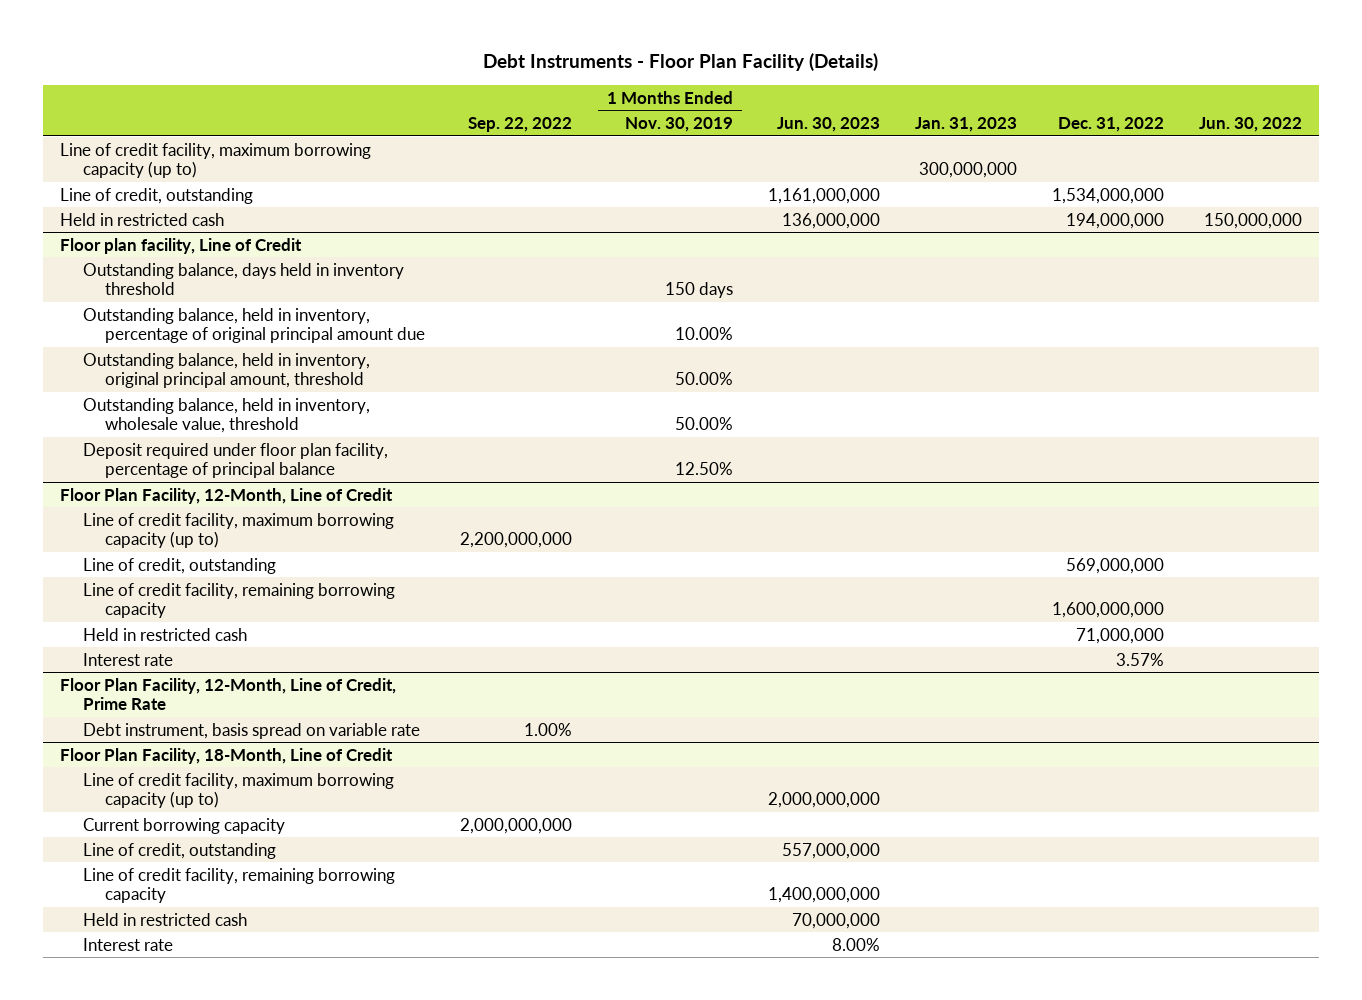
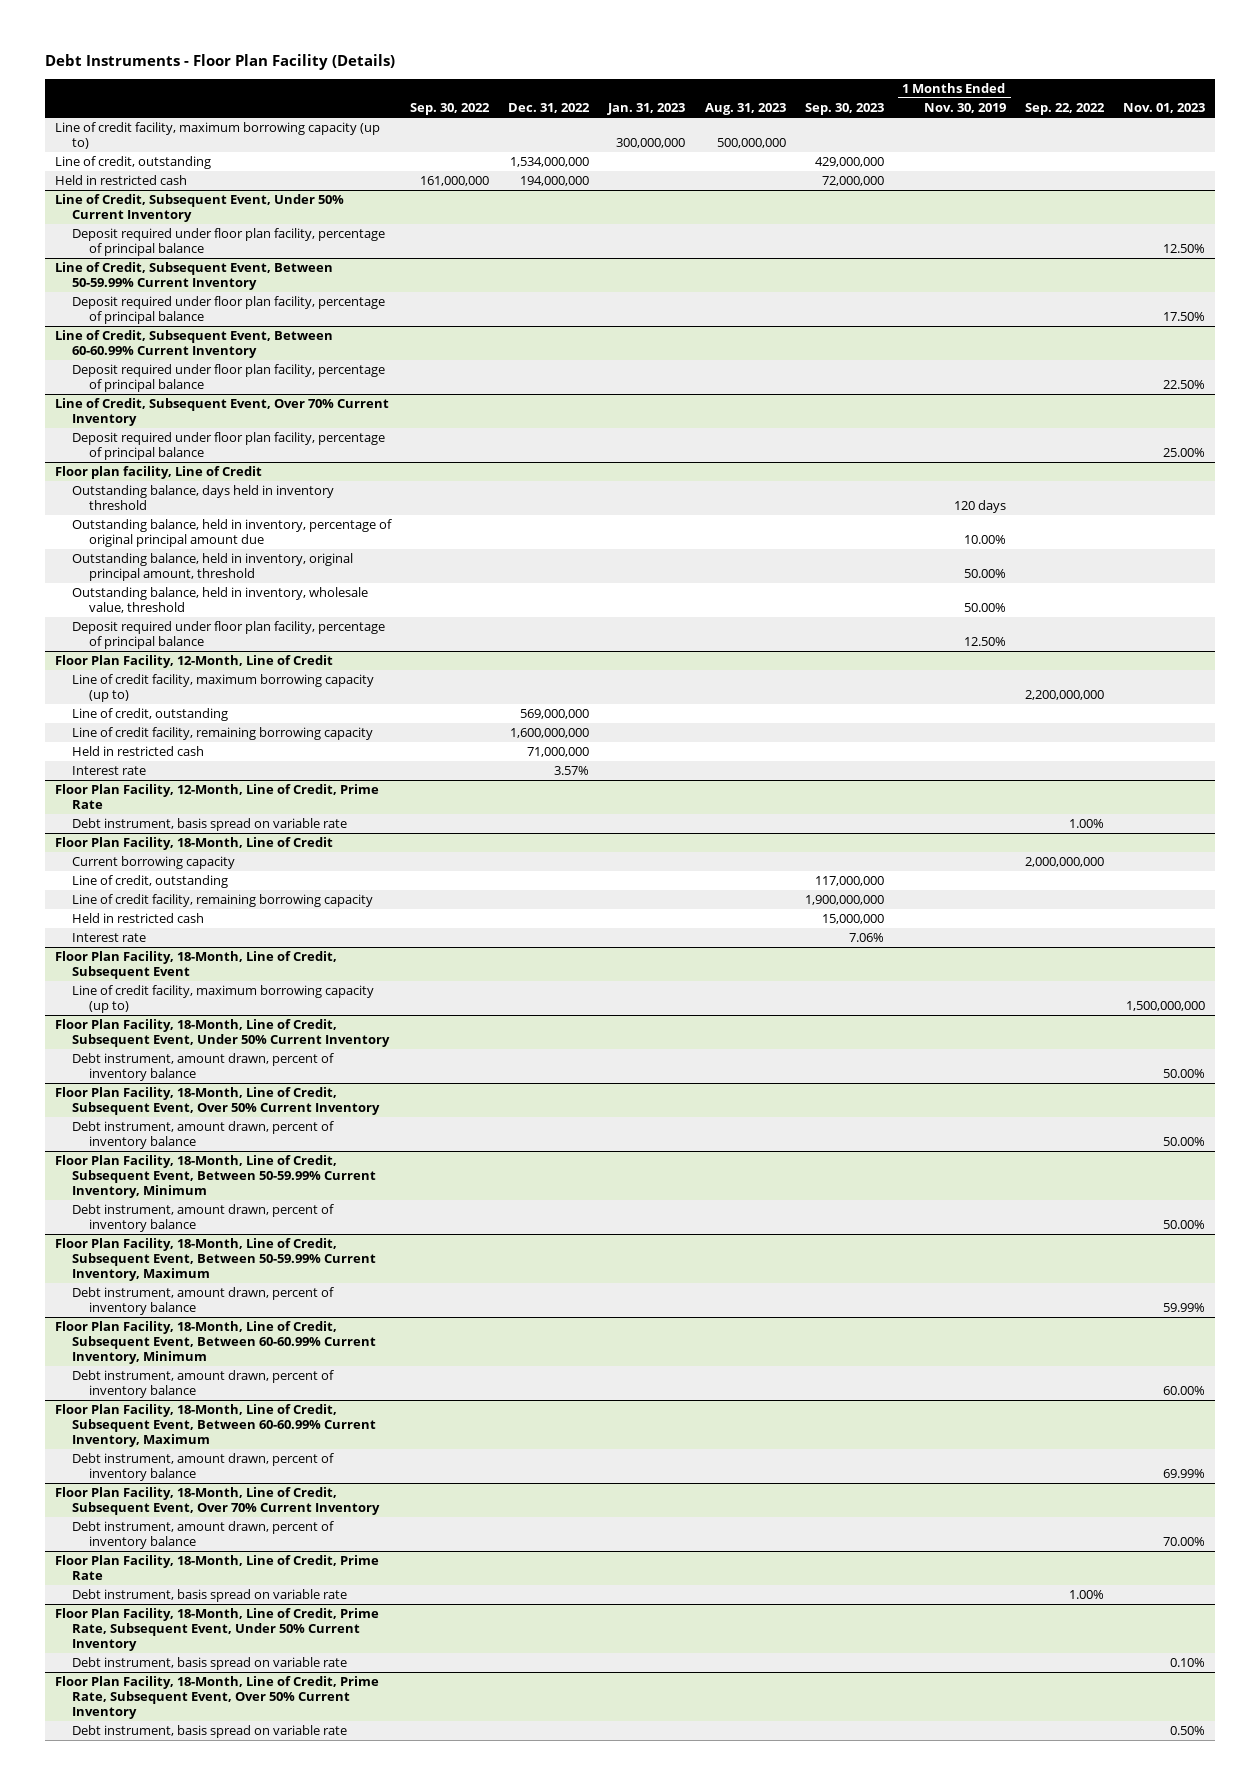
- | Sep. 22, 2022 | 1 Months Ended Nov. 30, 2019 | Jun. 30, 2023 | Jan. 31, 2023 | Dec. 31, 2022 | Jun. 30, 2022
+ | Sep. 30, 2022 | Dec. 31, 2022 | Jan. 31, 2023 | Aug. 31, 2023 | Sep. 30, 2023 | 1 Months Ended Nov. 30, 2019 | Sep. 22, 2022 | Nov. 01, 2023
+ Line of Credit, Subsequent Event, Under 50% Current Inventory
+ Deposit required under floor plan facility, percentage of principal balance | | | | | | | | 12.50%
+ Line of Credit, Subsequent Event, Between 50-59.99% Current Inventory
+ Deposit required under floor plan facility, percentage of principal balance | | | | | | | | 17.50%
+ Line of Credit, Subsequent Event, Between 60-60.99% Current Inventory
+ Deposit required under floor plan facility, percentage of principal balance | | | | | | | | 22.50%
+ Line of Credit, Subsequent Event, Over 70% Current Inventory
+ Deposit required under floor plan facility, percentage of principal balance | | | | | | | | 25.00%
@ Floor plan facility, Line of Credit
- Outstanding balance, days held in inventory threshold | | 150 days | | | |
+ Outstanding balance, days held in inventory threshold | | | | | | 120 days | |
@ Floor Plan Facility, 18-Month, Line of Credit
- Line of credit facility, maximum borrowing capacity (up to) | | | 2,000,000,000 | | |
+ Floor Plan Facility, 18-Month, Line of Credit, Subsequent Event
+ Line of credit facility, maximum borrowing capacity (up to) | | | | | | | | 1,500,000,000
+ Floor Plan Facility, 18-Month, Line of Credit, Subsequent Event, Under 50% Current Inventory
+ Debt instrument, amount drawn, percent of inventory balance | | | | | | | | 50.00%
+ Floor Plan Facility, 18-Month, Line of Credit, Subsequent Event, Over 50% Current Inventory
+ Debt instrument, amount drawn, percent of inventory balance | | | | | | | | 50.00%
+ Floor Plan Facility, 18-Month, Line of Credit, Subsequent Event, Between 50-59.99% Current Inventory, Minimum
+ Debt instrument, amount drawn, percent of inventory balance | | | | | | | | 50.00%
+ Floor Plan Facility, 18-Month, Line of Credit, Subsequent Event, Between 50-59.99% Current Inventory, Maximum
+ Debt instrument, amount drawn, percent of inventory balance | | | | | | | | 59.99%
+ Floor Plan Facility, 18-Month, Line of Credit, Subsequent Event, Between 60-60.99% Current Inventory, Minimum
+ Debt instrument, amount drawn, percent of inventory balance | | | | | | | | 60.00%
+ Floor Plan Facility, 18-Month, Line of Credit, Subsequent Event, Between 60-60.99% Current Inventory, Maximum
+ Debt instrument, amount drawn, percent of inventory balance | | | | | | | | 69.99%
+ Floor Plan Facility, 18-Month, Line of Credit, Subsequent Event, Over 70% Current Inventory
+ Debt instrument, amount drawn, percent of inventory balance | | | | | | | | 70.00%
+ Floor Plan Facility, 18-Month, Line of Credit, Prime Rate
+ Debt instrument, basis spread on variable rate | | | | | | | 1.00% |
+ Floor Plan Facility, 18-Month, Line of Credit, Prime Rate, Subsequent Event, Under 50% Current Inventory
+ Debt instrument, basis spread on variable rate | | | | | | | | 0.10%
+ Floor Plan Facility, 18-Month, Line of Credit, Prime Rate, Subsequent Event, Over 50% Current Inventory
+ Debt instrument, basis spread on variable rate | | | | | | | | 0.50%

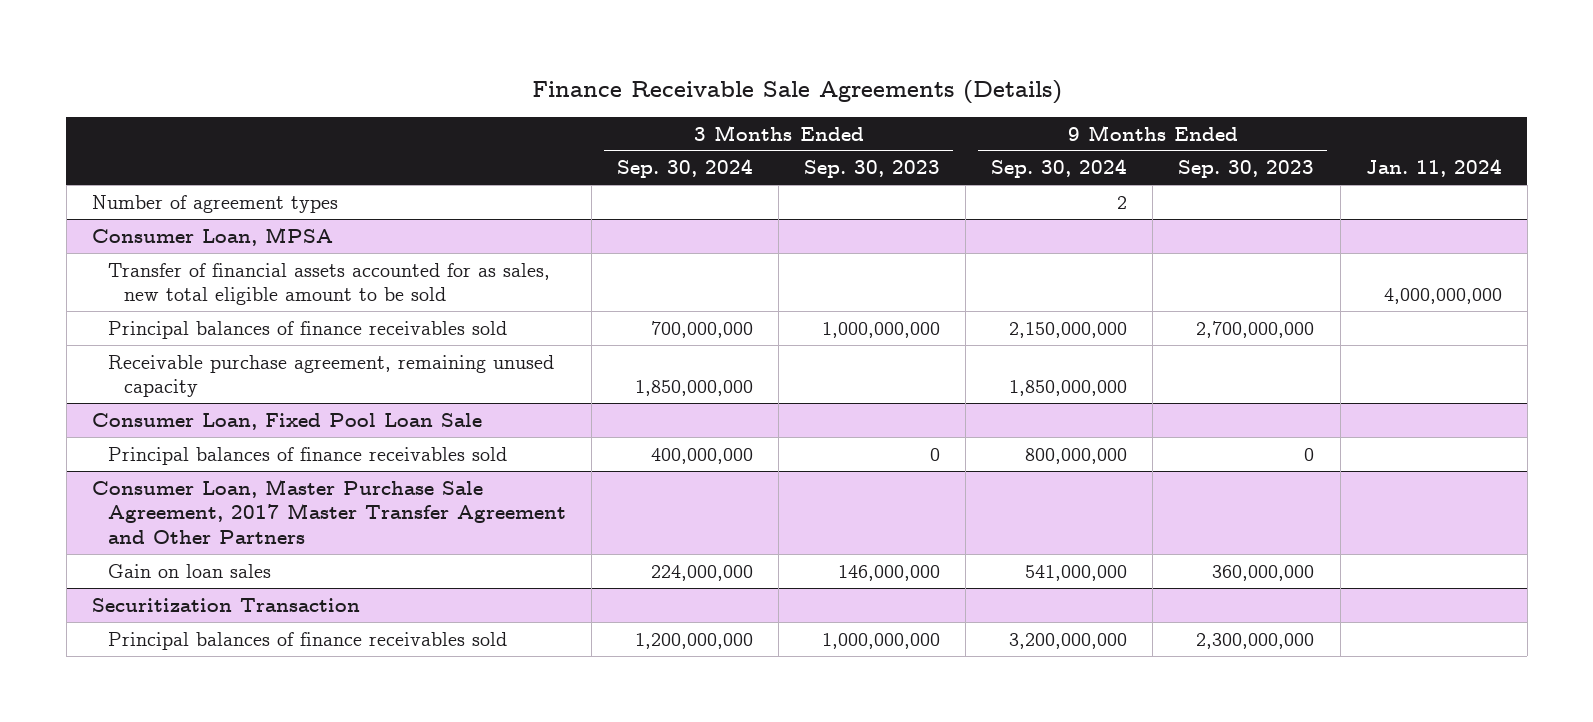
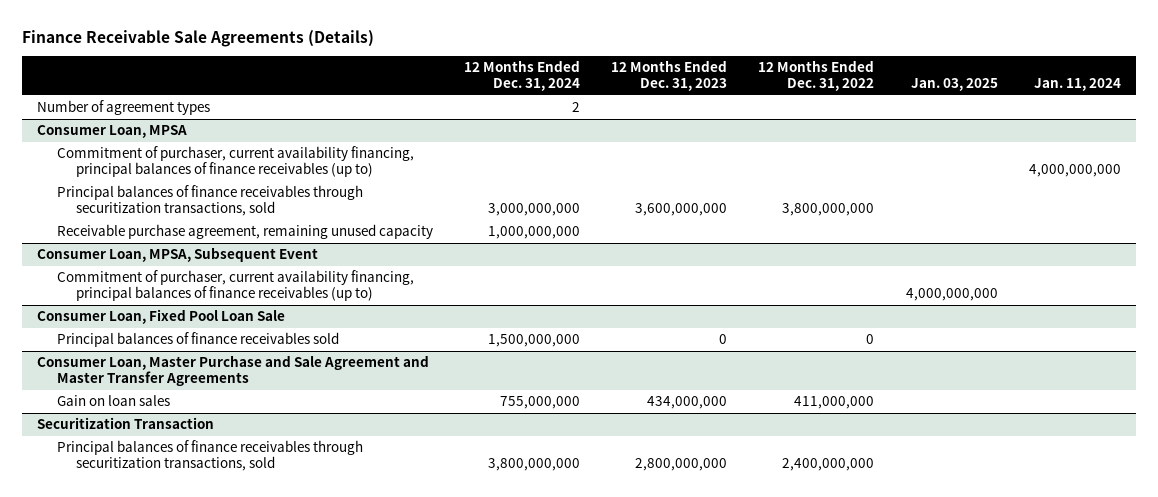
- | 3 Months Ended Sep. 30, 2024 | 3 Months Ended Sep. 30, 2023 | 9 Months Ended Sep. 30, 2024 | 9 Months Ended Sep. 30, 2023 | Jan. 11, 2024
+ | 12 Months Ended Dec. 31, 2024 | 12 Months Ended Dec. 31, 2023 | 12 Months Ended Dec. 31, 2022 | Jan. 03, 2025 | Jan. 11, 2024
@ Consumer Loan, MPSA
- Transfer of financial assets accounted for as sales, new total eligible amount to be sold | | | | | 4,000,000,000
- Principal balances of finance receivables sold | 700,000,000 | 1,000,000,000 | 2,150,000,000 | 2,700,000,000 |
+ Commitment of purchaser, current availability financing, principal balances of finance receivables (up to) | | | | | 4,000,000,000
+ Principal balances of finance receivables through securitization transactions, sold | 3,000,000,000 | 3,600,000,000 | 3,800,000,000 | |
+ Consumer Loan, MPSA, Subsequent Event
+ Commitment of purchaser, current availability financing, principal balances of finance receivables (up to) | | | | 4,000,000,000 |
- Consumer Loan, Master Purchase Sale Agreement, 2017 Master Transfer Agreement and Other Partners
+ Consumer Loan, Master Purchase and Sale Agreement and Master Transfer Agreements
@ Securitization Transaction
- Principal balances of finance receivables sold | 1,200,000,000 | 1,000,000,000 | 3,200,000,000 | 2,300,000,000 |
+ Principal balances of finance receivables through securitization transactions, sold | 3,800,000,000 | 2,800,000,000 | 2,400,000,000 | |

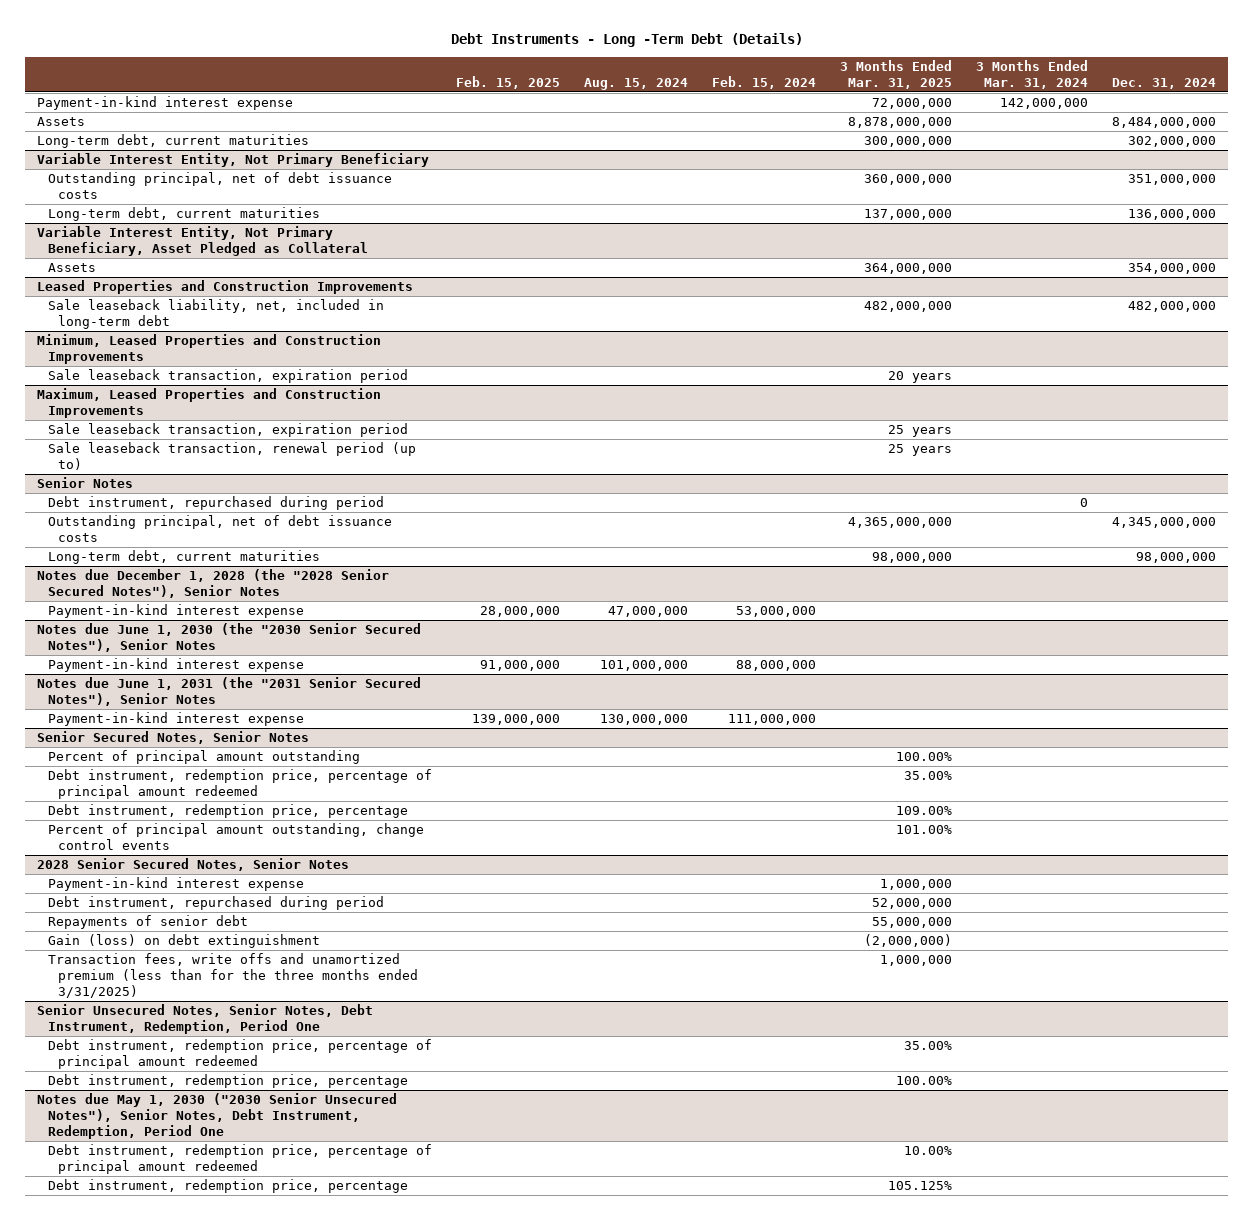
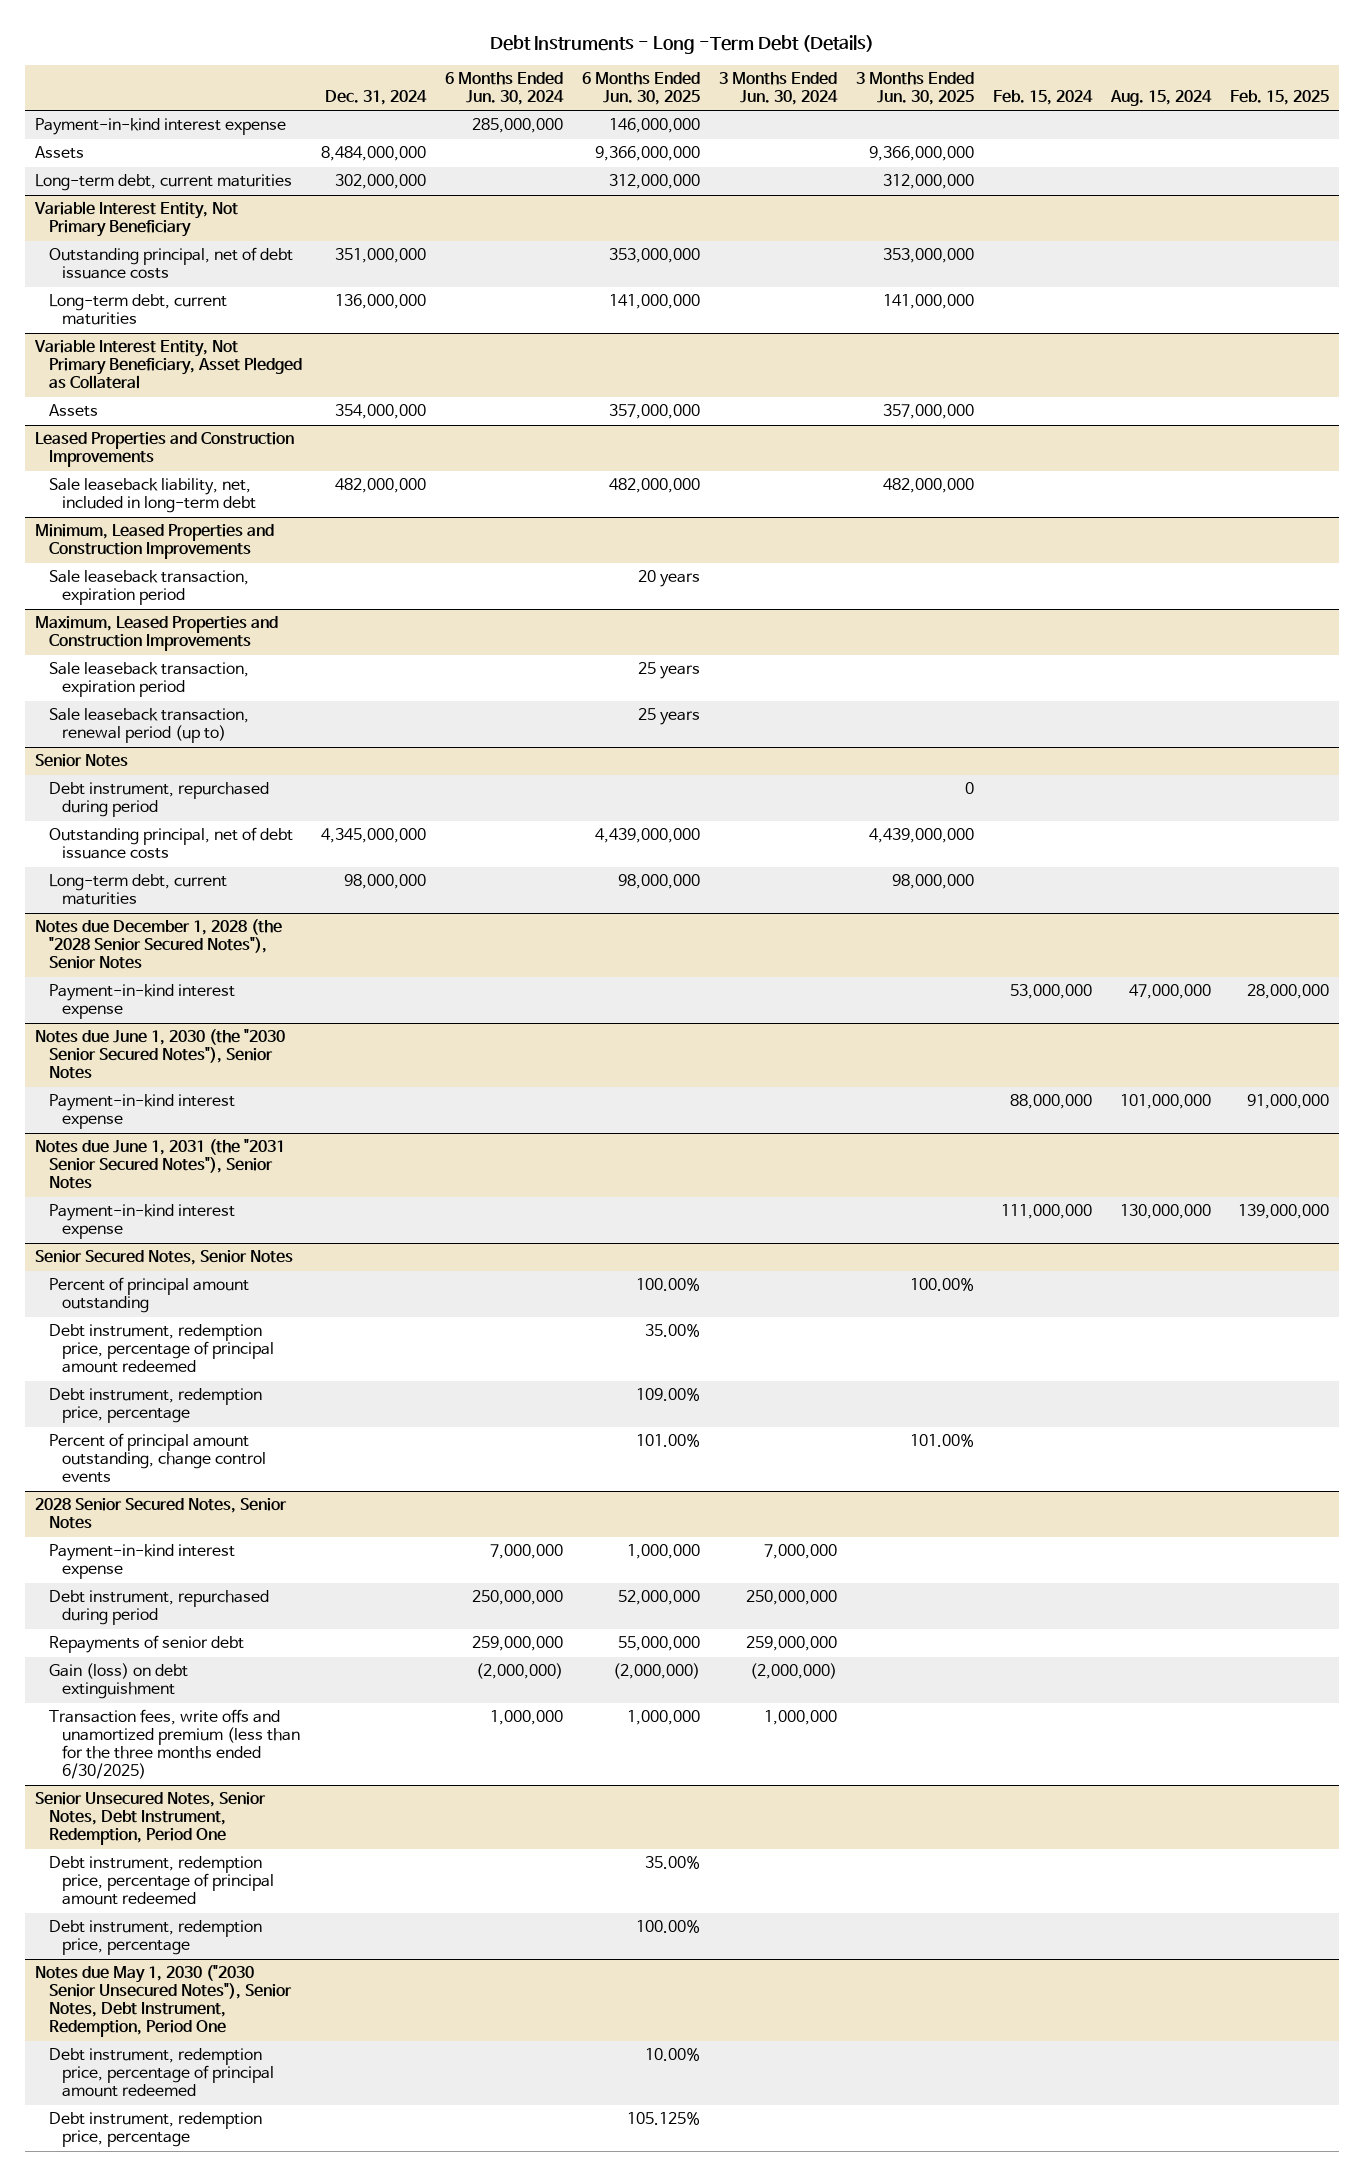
- | Feb. 15, 2025 | Aug. 15, 2024 | Feb. 15, 2024 | 3 Months Ended Mar. 31, 2025 | 3 Months Ended Mar. 31, 2024 | Dec. 31, 2024
+ | Dec. 31, 2024 | 6 Months Ended Jun. 30, 2024 | 6 Months Ended Jun. 30, 2025 | 3 Months Ended Jun. 30, 2024 | 3 Months Ended Jun. 30, 2025 | Feb. 15, 2024 | Aug. 15, 2024 | Feb. 15, 2025
@ 2028 Senior Secured Notes, Senior Notes
- Transaction fees, write offs and unamortized premium (less than for the three months ended 3/31/2025) | | | | 1,000,000 | |
+ Transaction fees, write offs and unamortized premium (less than for the three months ended 6/30/2025) | | 1,000,000 | 1,000,000 | 1,000,000 | | | |

